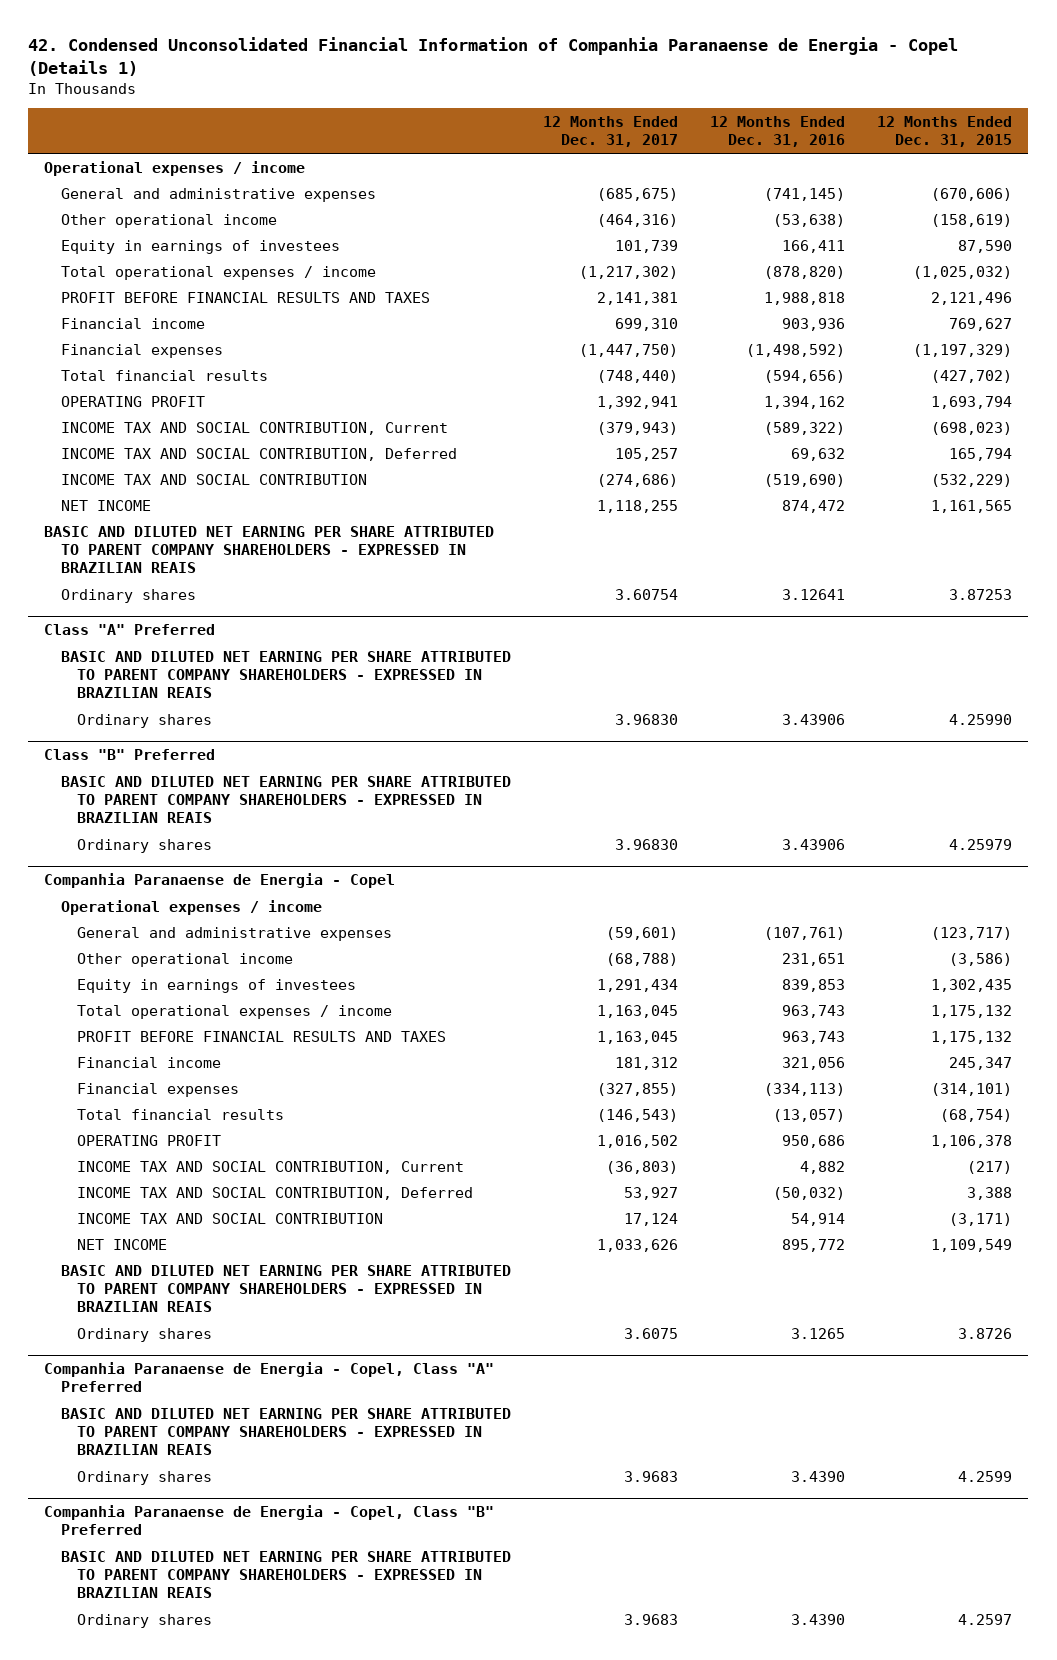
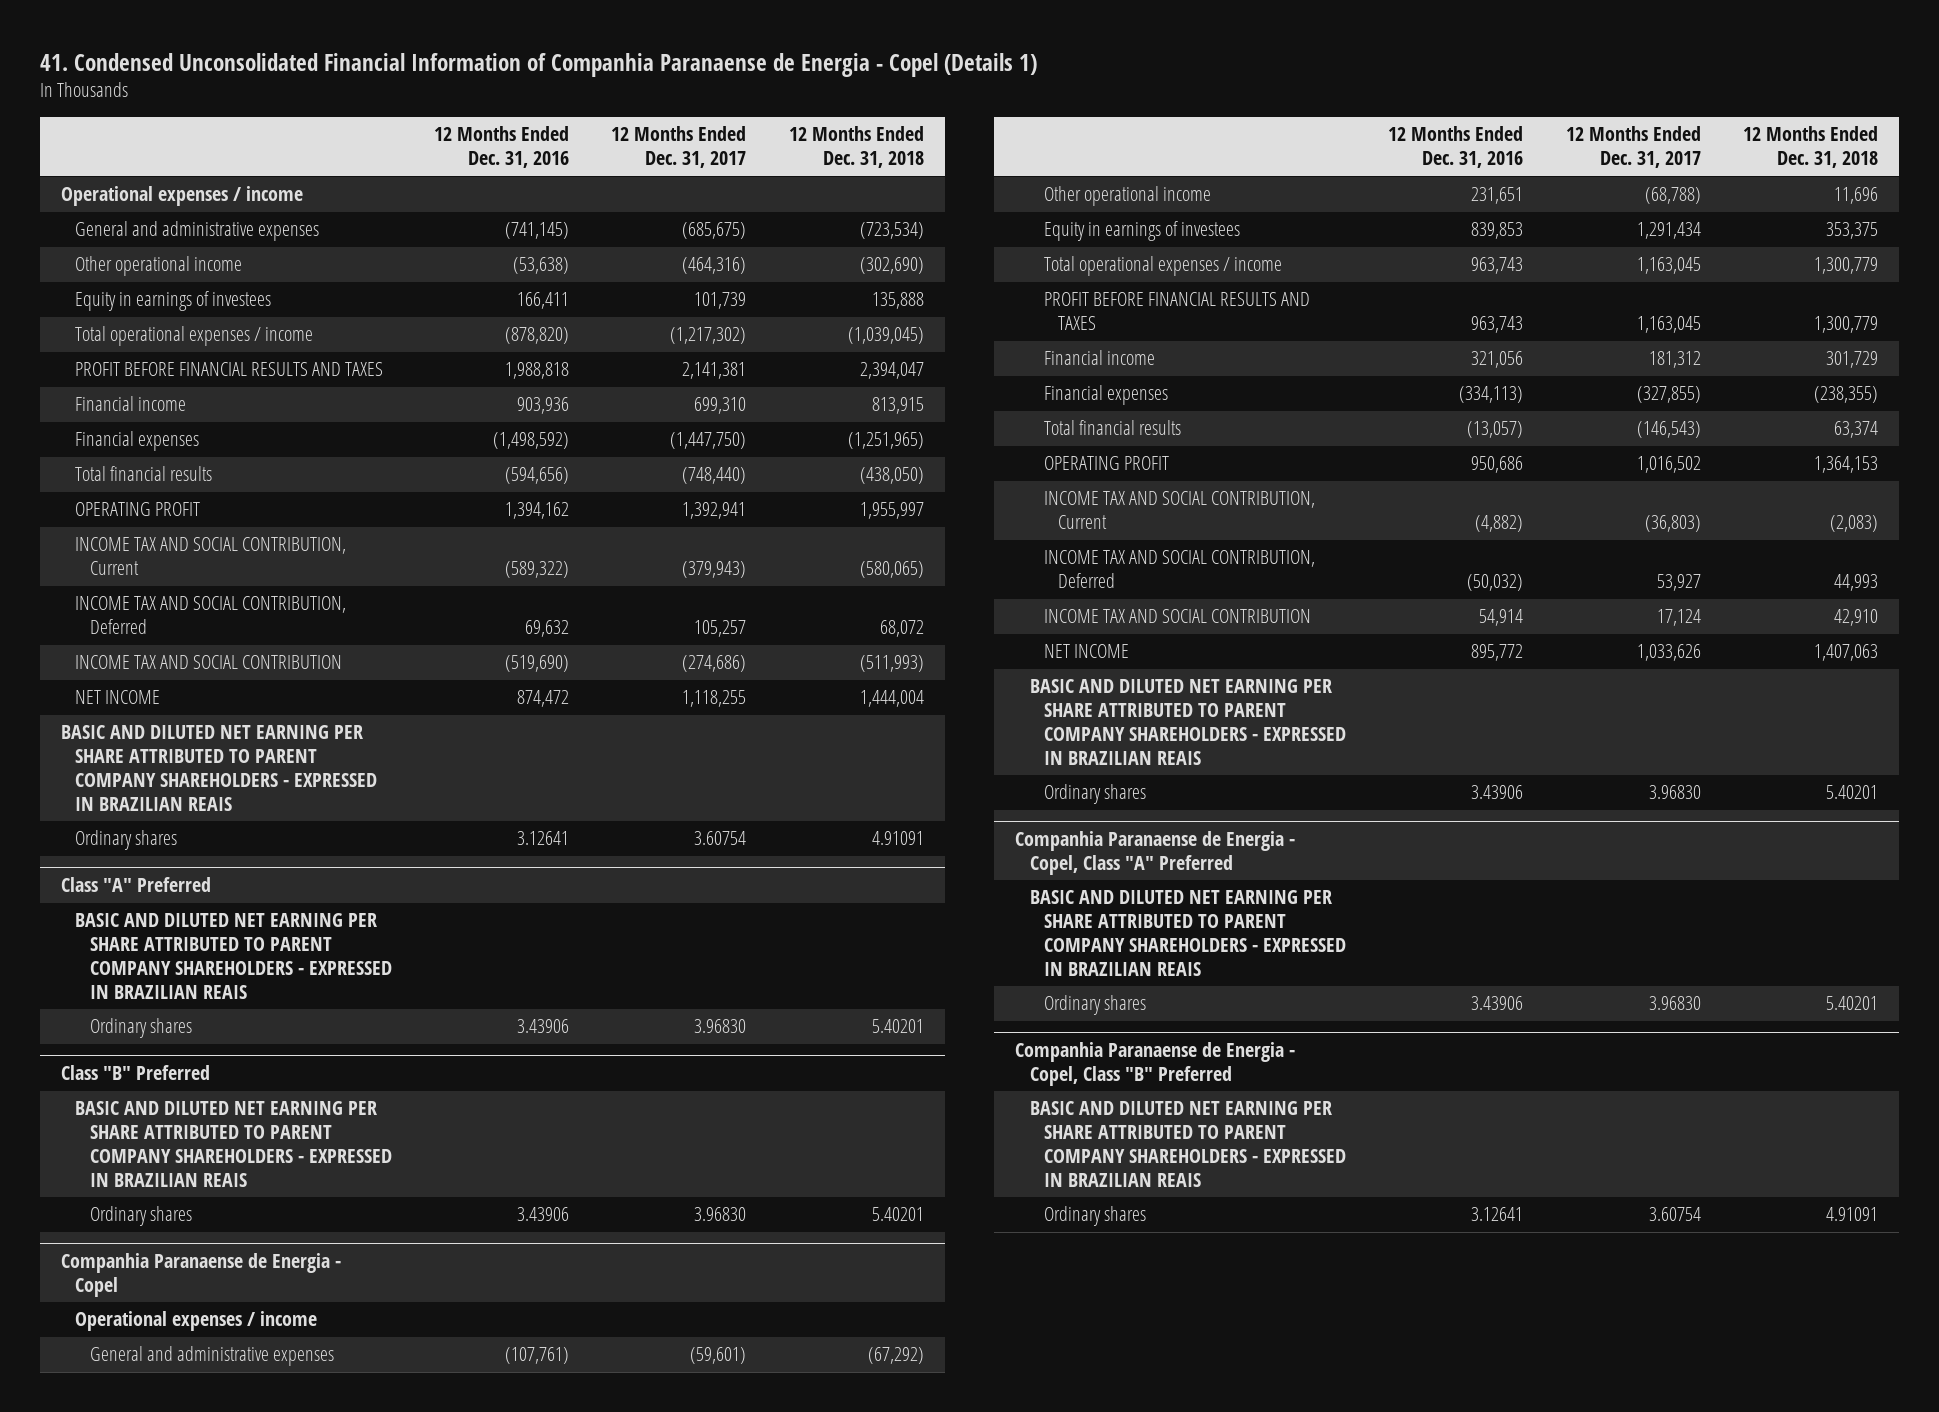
- 42. Condensed Unconsolidated Financial Information of Companhia Paranaense de Energia - Copel (Details 1)
+ 41. Condensed Unconsolidated Financial Information of Companhia Paranaense de Energia - Copel (Details 1)
- | 12 Months Ended Dec. 31, 2017 | 12 Months Ended Dec. 31, 2016 | 12 Months Ended Dec. 31, 2015
+ | 12 Months Ended Dec. 31, 2016 | 12 Months Ended Dec. 31, 2017 | 12 Months Ended Dec. 31, 2018
@ Companhia Paranaense de Energia - Copel
- INCOME TAX AND SOCIAL CONTRIBUTION, Current | (36,803) | 4,882 | (217)
+ INCOME TAX AND SOCIAL CONTRIBUTION, Current | (4,882) | (36,803) | (2,083)
- Ordinary shares | 3.6075 | 3.1265 | 3.8726
+ Ordinary shares | 3.43906 | 3.96830 | 5.40201
@ Companhia Paranaense de Energia - Copel, Class "A" Preferred
- Ordinary shares | 3.9683 | 3.4390 | 4.2599
+ Ordinary shares | 3.43906 | 3.96830 | 5.40201
@ Companhia Paranaense de Energia - Copel, Class "B" Preferred
- Ordinary shares | 3.9683 | 3.4390 | 4.2597
+ Ordinary shares | 3.12641 | 3.60754 | 4.91091

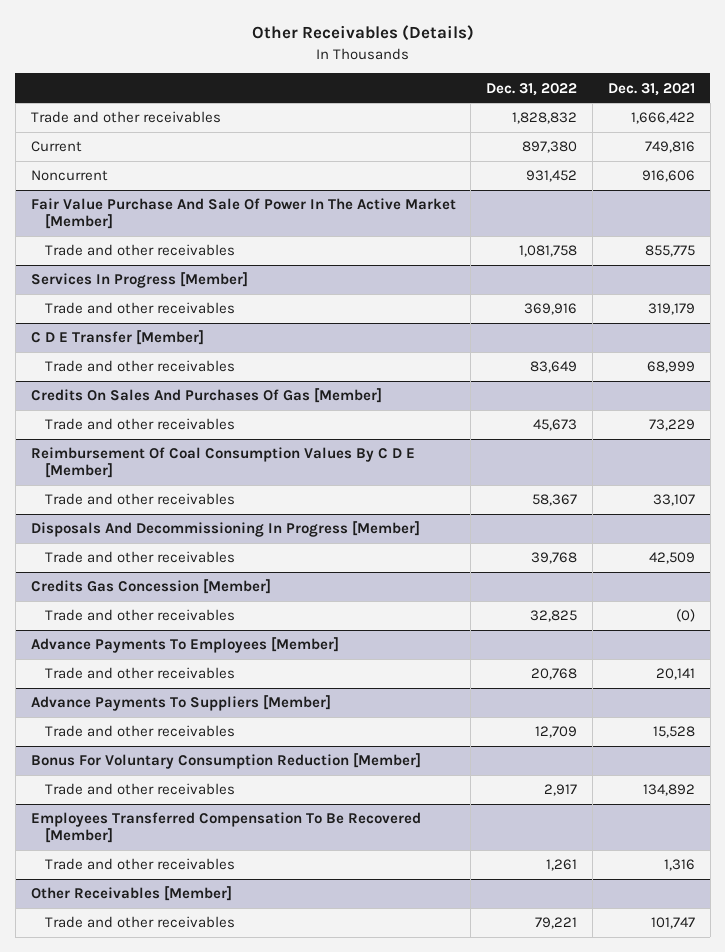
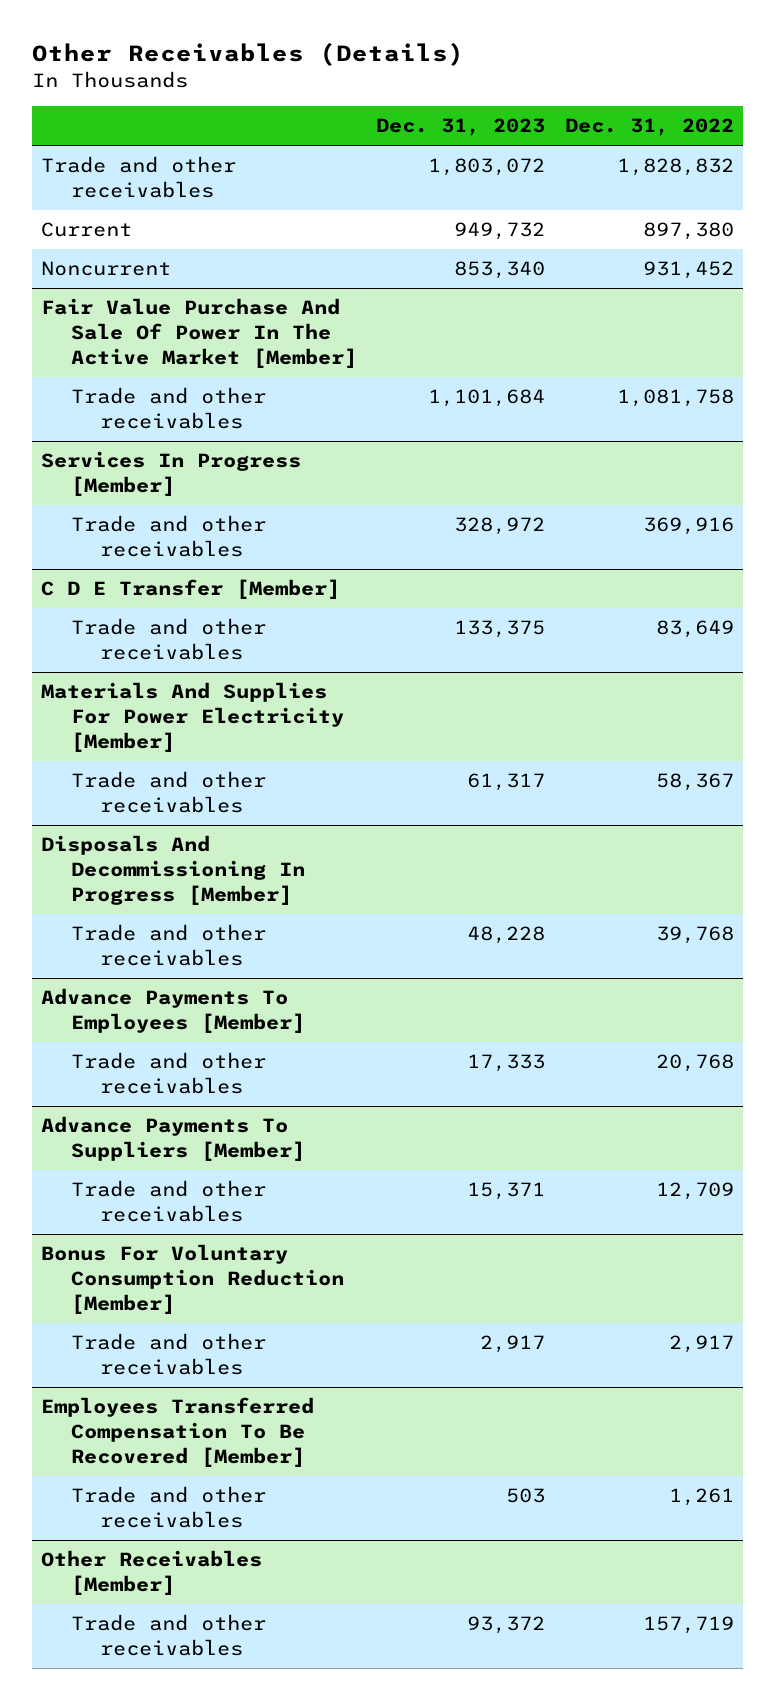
- | Dec. 31, 2022 | Dec. 31, 2021
+ | Dec. 31, 2023 | Dec. 31, 2022
- Credits On Sales And Purchases Of Gas [Member]
- Trade and other receivables | 45,673 | 73,229
- Reimbursement Of Coal Consumption Values By C D E [Member]
+ Materials And Supplies For Power Electricity [Member]
- Credits Gas Concession [Member]
- Trade and other receivables | 32,825 | (0)
@ Other Receivables [Member]
- Trade and other receivables | 79,221 | 101,747
+ Trade and other receivables | 93,372 | 157,719

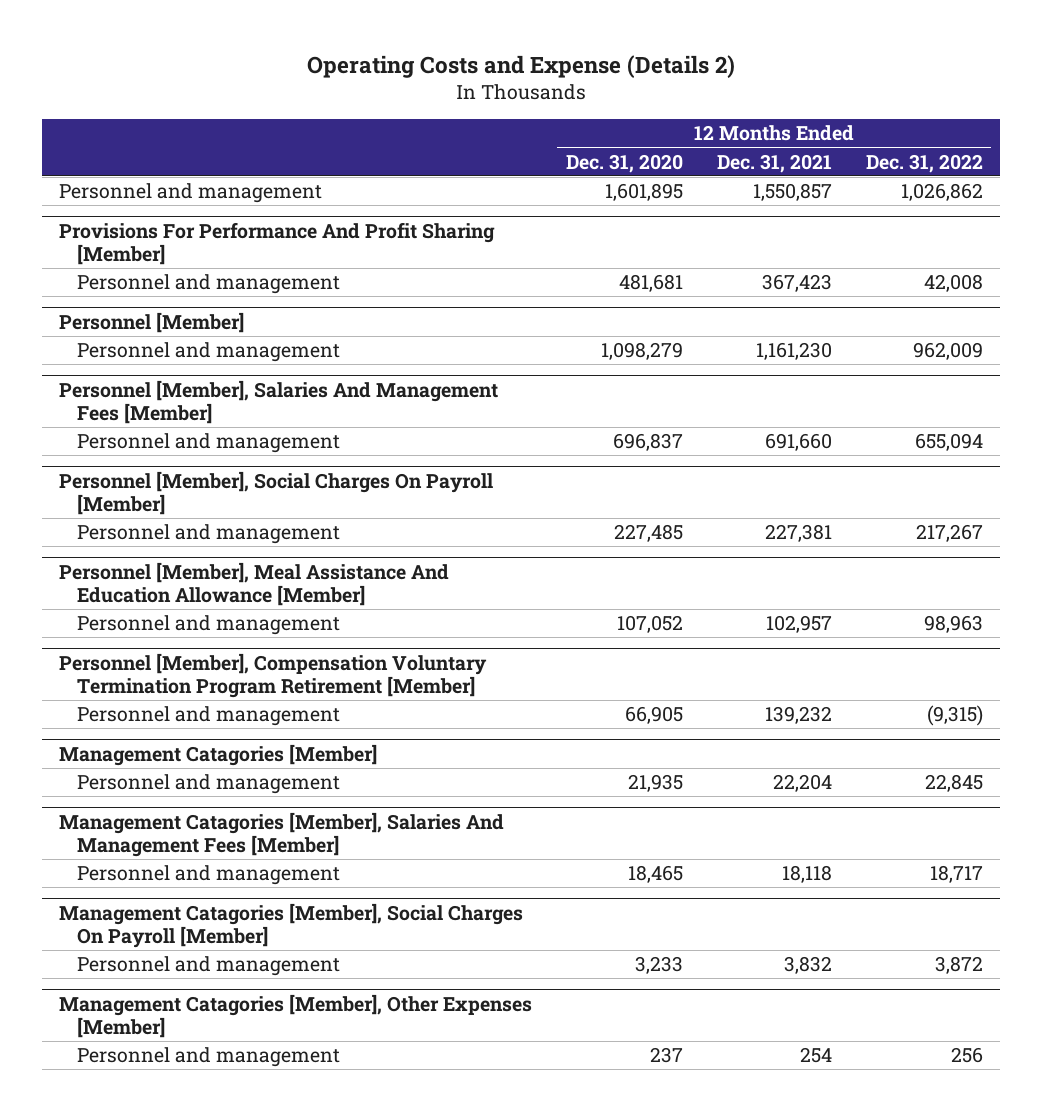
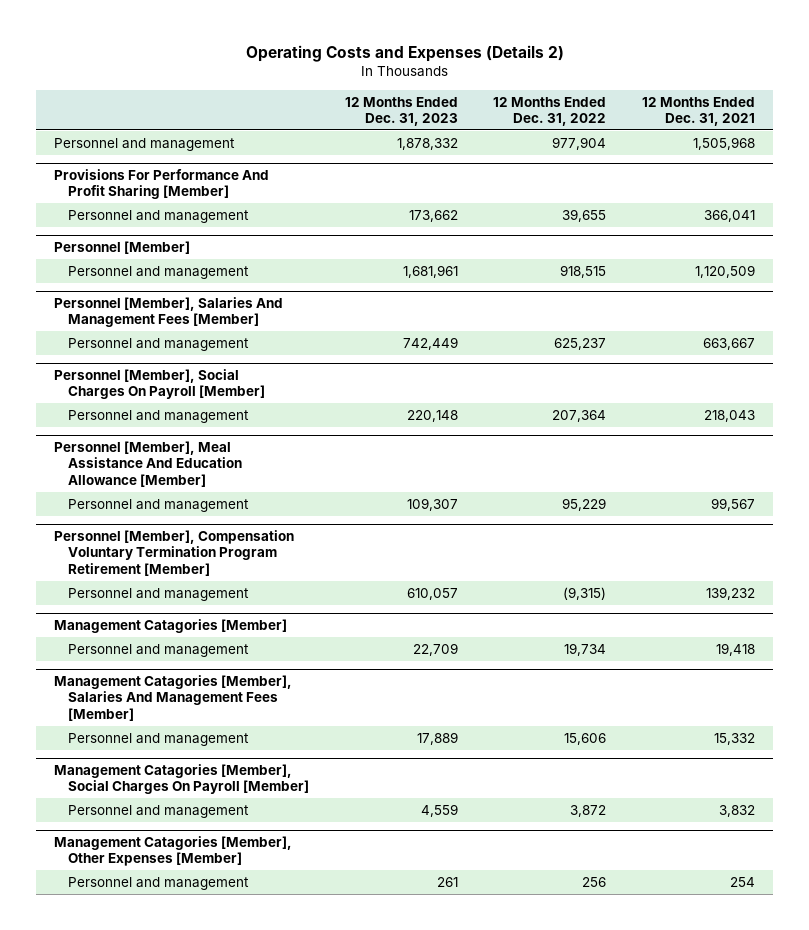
- Operating Costs and Expense (Details 2)
+ Operating Costs and Expenses (Details 2)
- | 12 Months Ended Dec. 31, 2020 | 12 Months Ended Dec. 31, 2021 | 12 Months Ended Dec. 31, 2022
+ | 12 Months Ended Dec. 31, 2023 | 12 Months Ended Dec. 31, 2022 | 12 Months Ended Dec. 31, 2021
- Personnel and management | 1,601,895 | 1,550,857 | 1,026,862
+ Personnel and management | 1,878,332 | 977,904 | 1,505,968
@ Provisions For Performance And Profit Sharing [Member]
- Personnel and management | 481,681 | 367,423 | 42,008
+ Personnel and management | 173,662 | 39,655 | 366,041
@ Personnel [Member]
- Personnel and management | 1,098,279 | 1,161,230 | 962,009
+ Personnel and management | 1,681,961 | 918,515 | 1,120,509
@ Personnel [Member], Salaries And Management Fees [Member]
- Personnel and management | 696,837 | 691,660 | 655,094
+ Personnel and management | 742,449 | 625,237 | 663,667
@ Personnel [Member], Social Charges On Payroll [Member]
- Personnel and management | 227,485 | 227,381 | 217,267
+ Personnel and management | 220,148 | 207,364 | 218,043
@ Personnel [Member], Meal Assistance And Education Allowance [Member]
- Personnel and management | 107,052 | 102,957 | 98,963
+ Personnel and management | 109,307 | 95,229 | 99,567
@ Management Catagories [Member]
- Personnel and management | 21,935 | 22,204 | 22,845
+ Personnel and management | 22,709 | 19,734 | 19,418
@ Management Catagories [Member], Salaries And Management Fees [Member]
- Personnel and management | 18,465 | 18,118 | 18,717
+ Personnel and management | 17,889 | 15,606 | 15,332

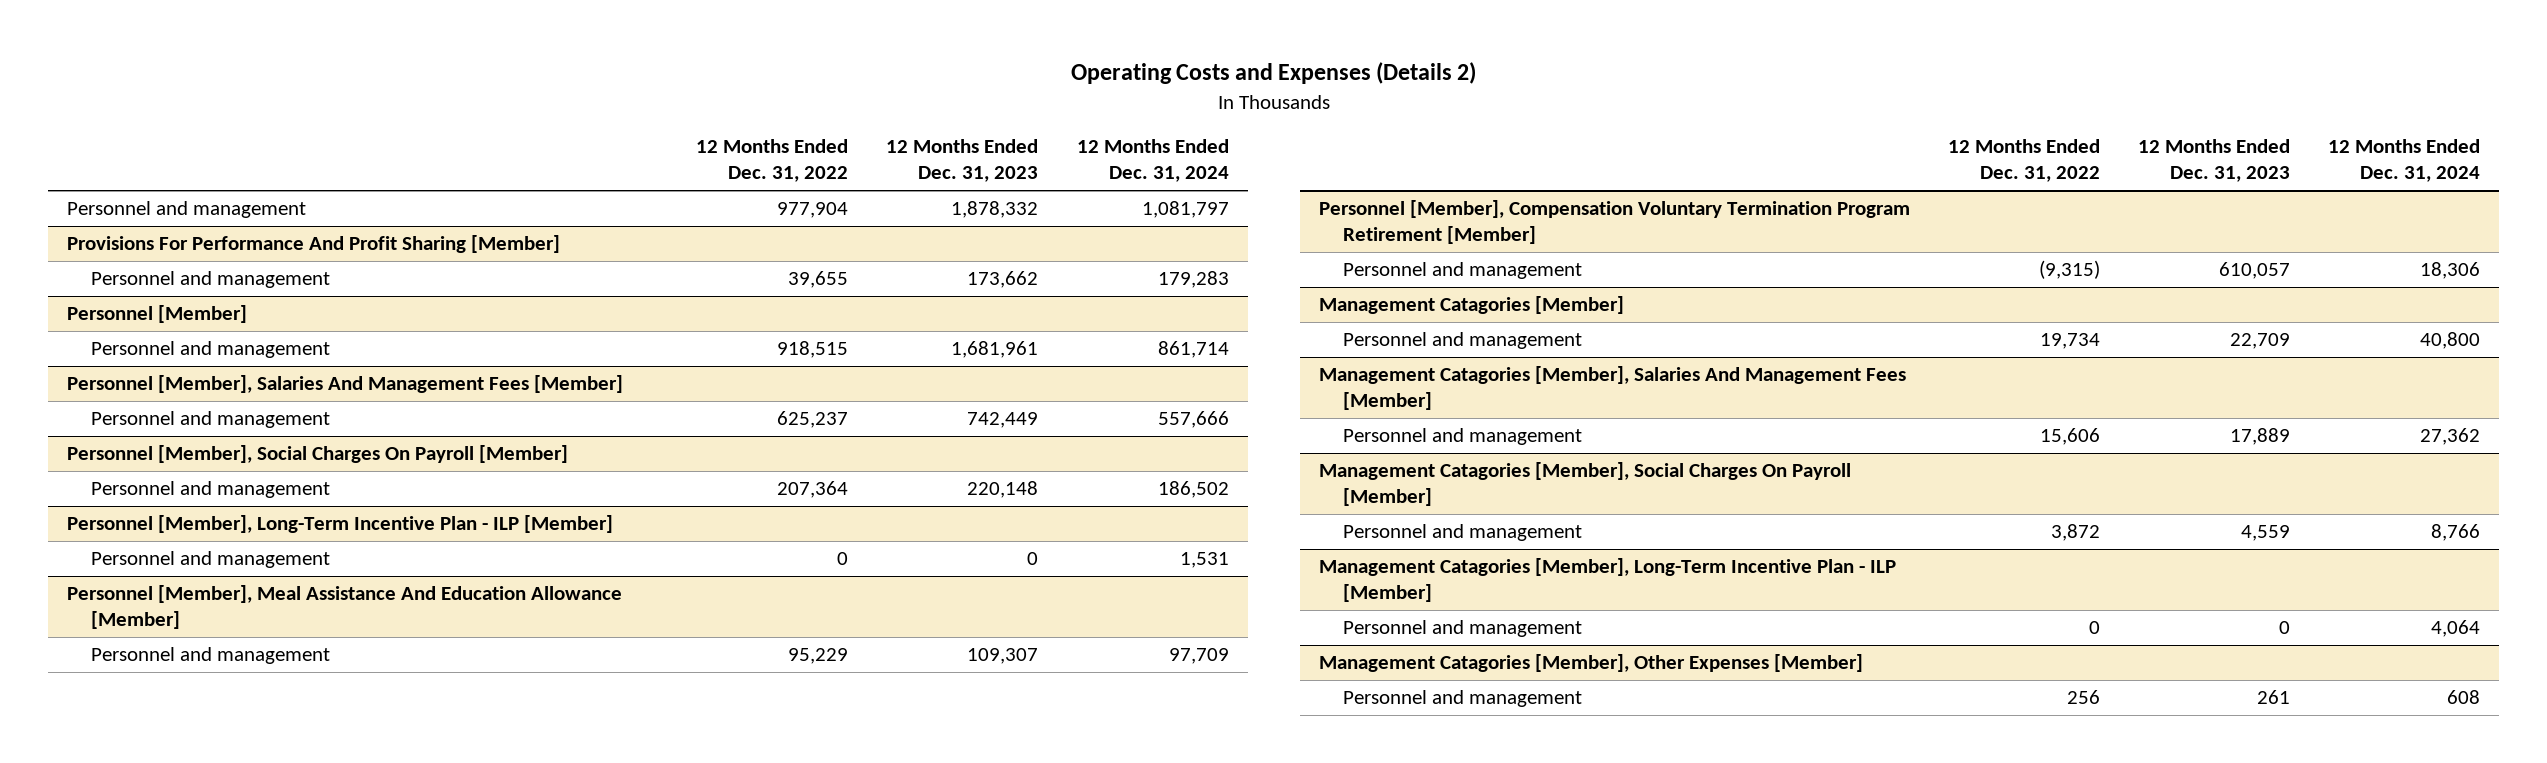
- | 12 Months Ended Dec. 31, 2023 | 12 Months Ended Dec. 31, 2022 | 12 Months Ended Dec. 31, 2021
+ | 12 Months Ended Dec. 31, 2022 | 12 Months Ended Dec. 31, 2023 | 12 Months Ended Dec. 31, 2024
+ Personnel [Member], Long-Term Incentive Plan - ILP [Member]
+ Personnel and management | 0 | 0 | 1,531
+ Management Catagories [Member], Long-Term Incentive Plan - ILP [Member]
+ Personnel and management | 0 | 0 | 4,064

